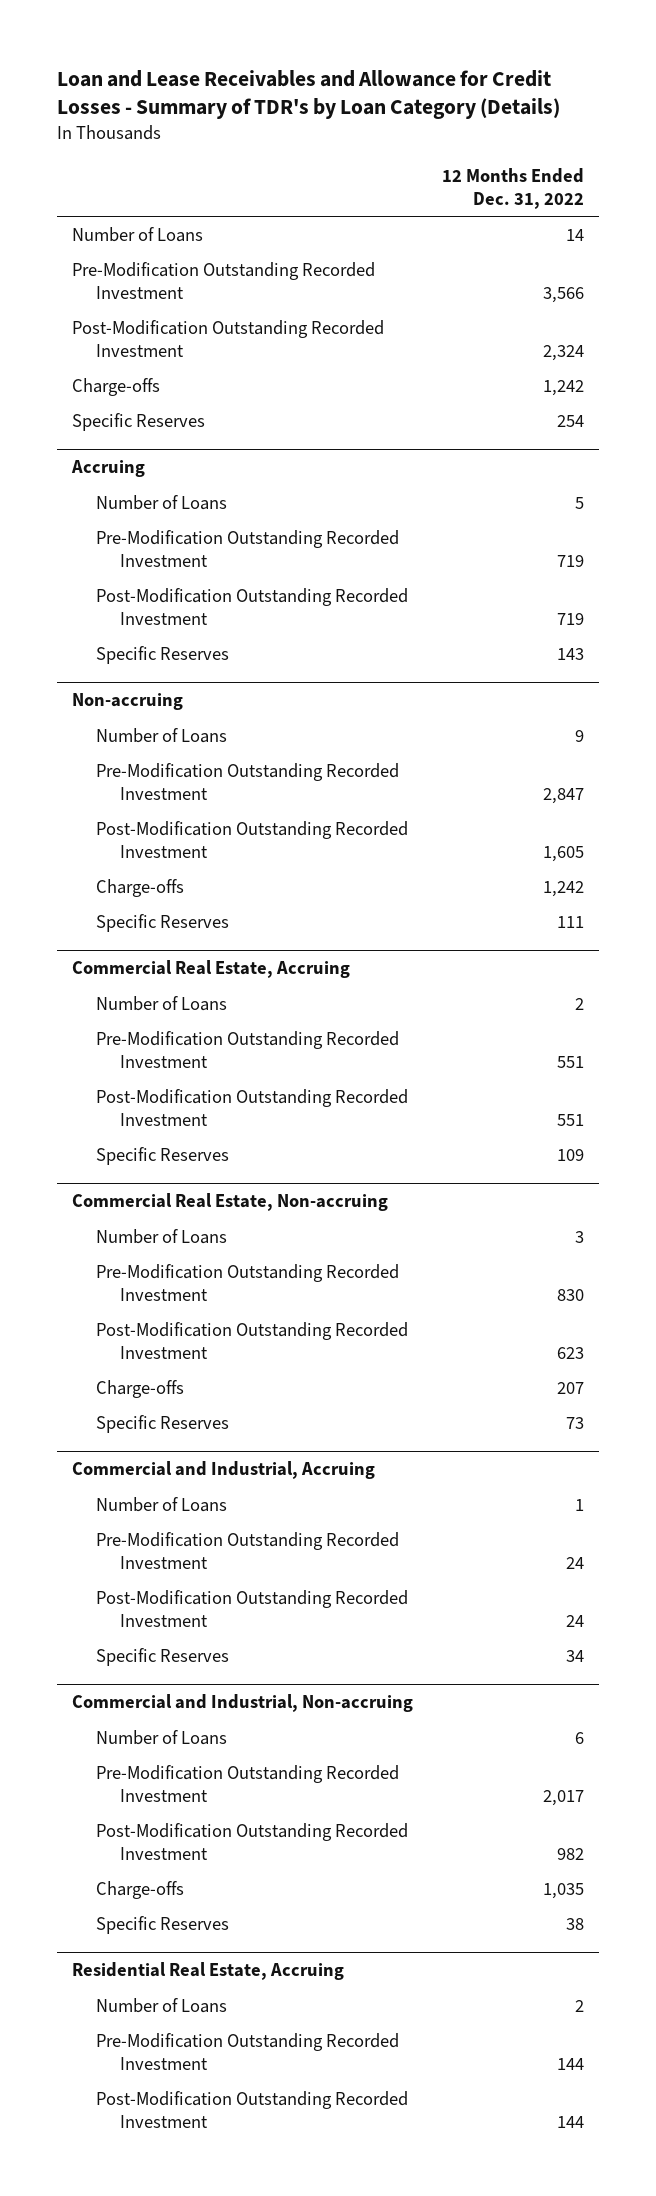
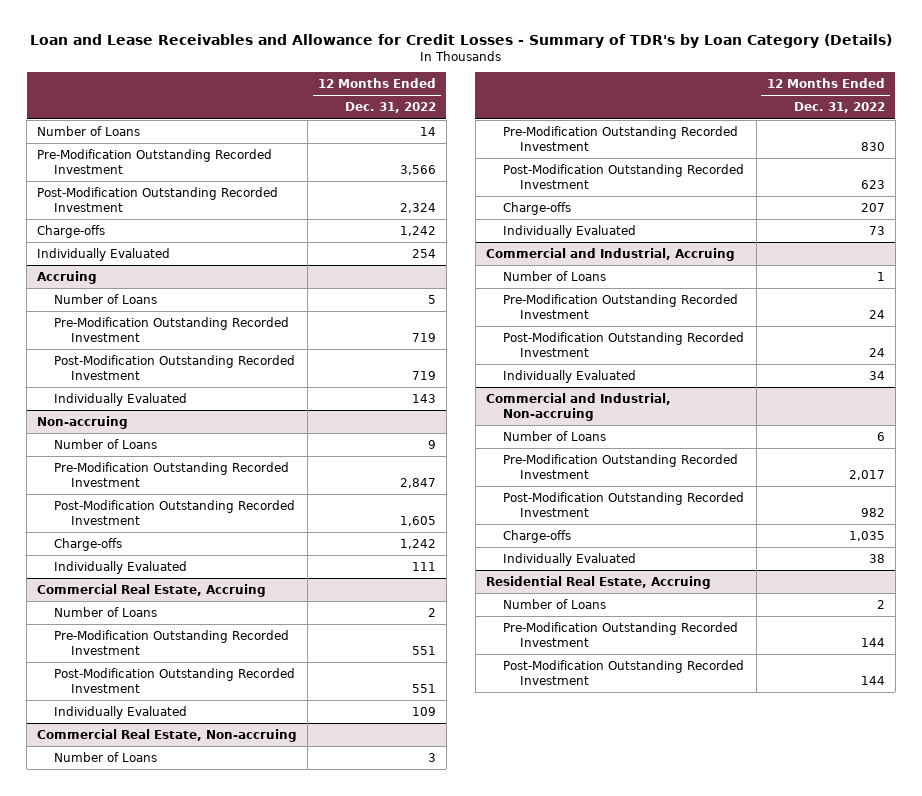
- Specific Reserves | 254
+ Individually Evaluated | 254
@ Accruing
- Specific Reserves | 143
+ Individually Evaluated | 143
@ Non-accruing
- Specific Reserves | 111
+ Individually Evaluated | 111
@ Commercial Real Estate, Accruing
- Specific Reserves | 109
+ Individually Evaluated | 109
@ Commercial Real Estate, Non-accruing
- Specific Reserves | 73
+ Individually Evaluated | 73
@ Commercial and Industrial, Accruing
- Specific Reserves | 34
+ Individually Evaluated | 34
@ Commercial and Industrial, Non-accruing
- Specific Reserves | 38
+ Individually Evaluated | 38

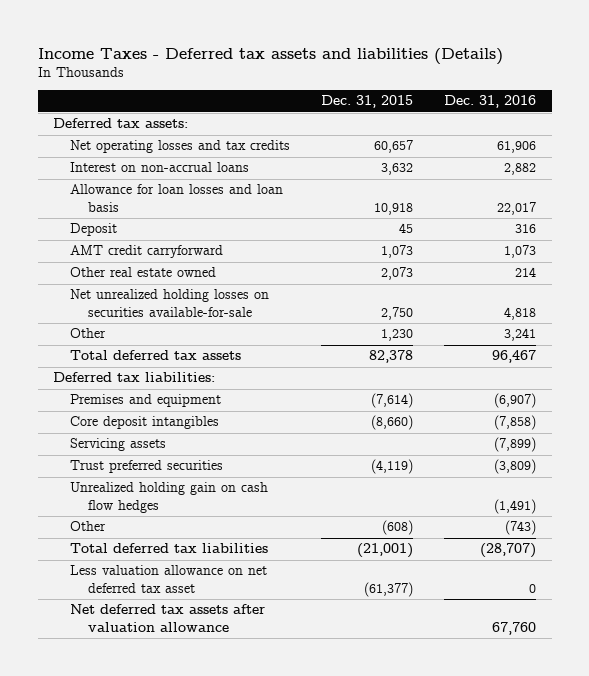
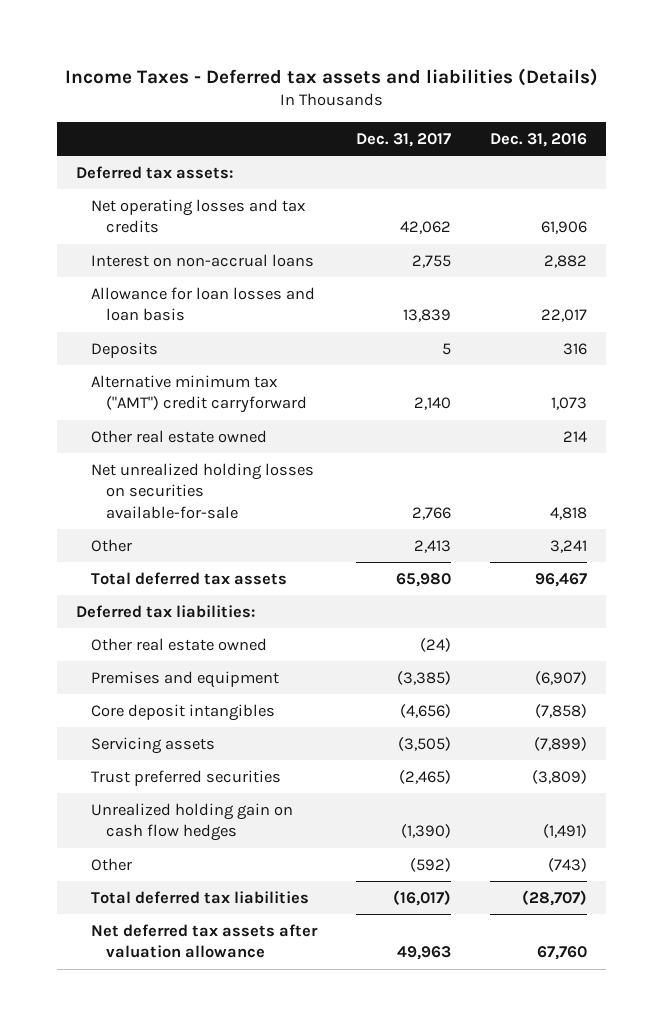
- | Dec. 31, 2015 | Dec. 31, 2016
+ | Dec. 31, 2017 | Dec. 31, 2016
- Deposit | 45 | 316
- AMT credit carryforward | 1,073 | 1,073
+ Deposits | 5 | 316
+ Alternative minimum tax ("AMT") credit carryforward | 2,140 | 1,073
+ Other real estate owned | (24) |
- Less valuation allowance on net deferred tax asset | (61,377) | 0

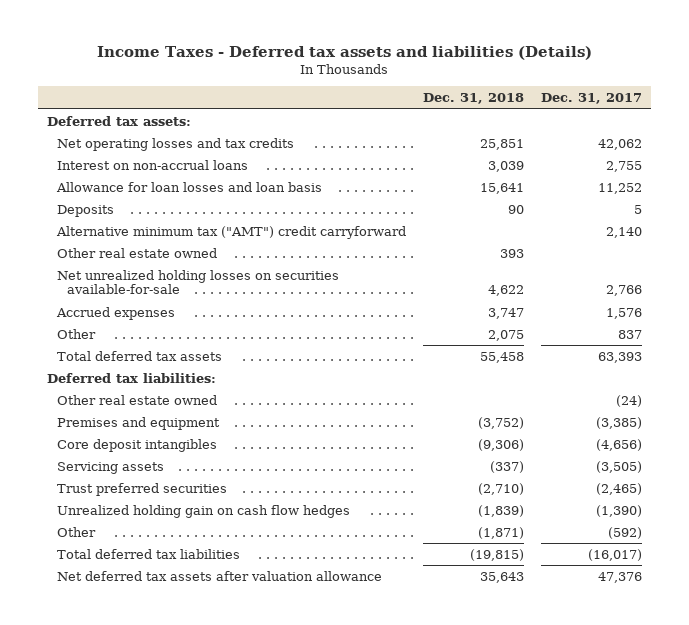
- | Dec. 31, 2017 | Dec. 31, 2016
+ | Dec. 31, 2018 | Dec. 31, 2017
- Allowance for loan losses and loan basis | 13,839 | 22,017
+ Allowance for loan losses and loan basis | 15,641 | 11,252
- Other | 2,413 | 3,241
- Total deferred tax assets | 65,980 | 96,467
+ Accrued expenses | 3,747 | 1,576
+ Other | 2,075 | 837
+ Total deferred tax assets | 55,458 | 63,393
- Net deferred tax assets after valuation allowance | 49,963 | 67,760
+ Net deferred tax assets after valuation allowance | 35,643 | 47,376

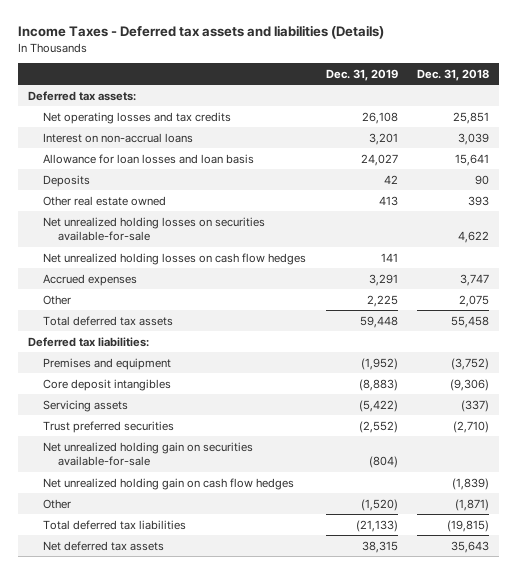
- | Dec. 31, 2018 | Dec. 31, 2017
+ | Dec. 31, 2019 | Dec. 31, 2018
- Alternative minimum tax ("AMT") credit carryforward | | 2,140
+ Net unrealized holding losses on cash flow hedges | 141 |
- Other real estate owned | | (24)
- Unrealized holding gain on cash flow hedges | (1,839) | (1,390)
+ Net unrealized holding gain on securities available-for-sale | (804) |
+ Net unrealized holding gain on cash flow hedges | | (1,839)
- Net deferred tax assets after valuation allowance | 35,643 | 47,376
+ Net deferred tax assets | 38,315 | 35,643

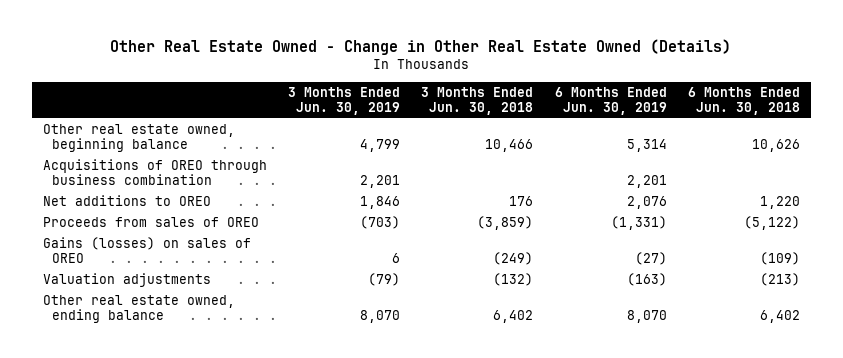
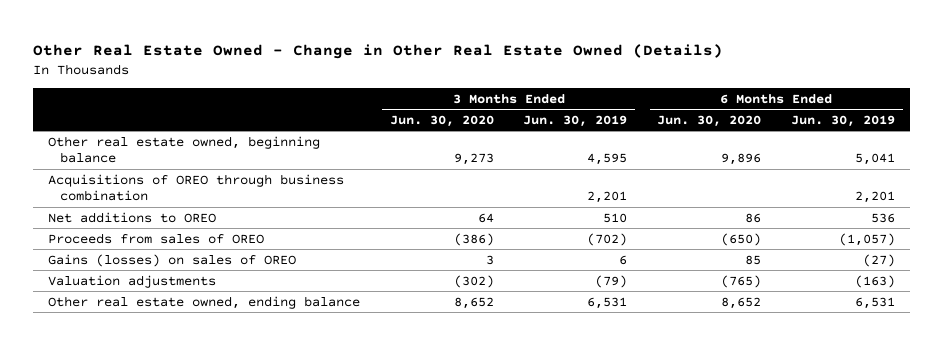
- | 3 Months Ended Jun. 30, 2019 | 3 Months Ended Jun. 30, 2018 | 6 Months Ended Jun. 30, 2019 | 6 Months Ended Jun. 30, 2018
+ | 3 Months Ended Jun. 30, 2020 | 3 Months Ended Jun. 30, 2019 | 6 Months Ended Jun. 30, 2020 | 6 Months Ended Jun. 30, 2019
- Other real estate owned, beginning balance | 4,799 | 10,466 | 5,314 | 10,626
+ Other real estate owned, beginning balance | 9,273 | 4,595 | 9,896 | 5,041
- Net additions to OREO | 1,846 | 176 | 2,076 | 1,220
- Proceeds from sales of OREO | (703) | (3,859) | (1,331) | (5,122)
+ Net additions to OREO | 64 | 510 | 86 | 536
+ Proceeds from sales of OREO | (386) | (702) | (650) | (1,057)
- Other real estate owned, ending balance | 8,070 | 6,402 | 8,070 | 6,402
+ Other real estate owned, ending balance | 8,652 | 6,531 | 8,652 | 6,531

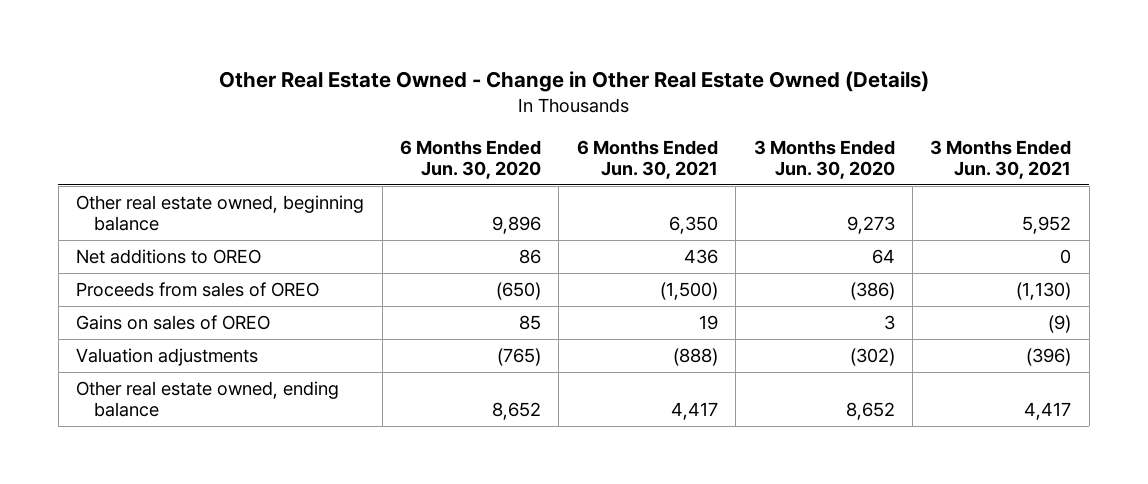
- | 3 Months Ended Jun. 30, 2020 | 3 Months Ended Jun. 30, 2019 | 6 Months Ended Jun. 30, 2020 | 6 Months Ended Jun. 30, 2019
+ | 6 Months Ended Jun. 30, 2020 | 6 Months Ended Jun. 30, 2021 | 3 Months Ended Jun. 30, 2020 | 3 Months Ended Jun. 30, 2021
- Acquisitions of OREO through business combination | | 2,201 | | 2,201
- Gains (losses) on sales of OREO | 3 | 6 | 85 | (27)
+ Gains on sales of OREO | 85 | 19 | 3 | (9)

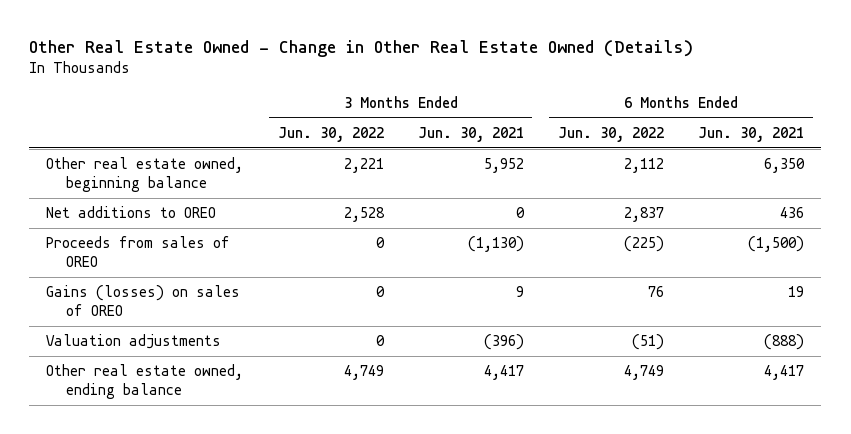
- | 6 Months Ended Jun. 30, 2020 | 6 Months Ended Jun. 30, 2021 | 3 Months Ended Jun. 30, 2020 | 3 Months Ended Jun. 30, 2021
+ | 3 Months Ended Jun. 30, 2022 | 3 Months Ended Jun. 30, 2021 | 6 Months Ended Jun. 30, 2022 | 6 Months Ended Jun. 30, 2021
- Gains on sales of OREO | 85 | 19 | 3 | (9)
+ Gains (losses) on sales of OREO | 0 | 9 | 76 | 19

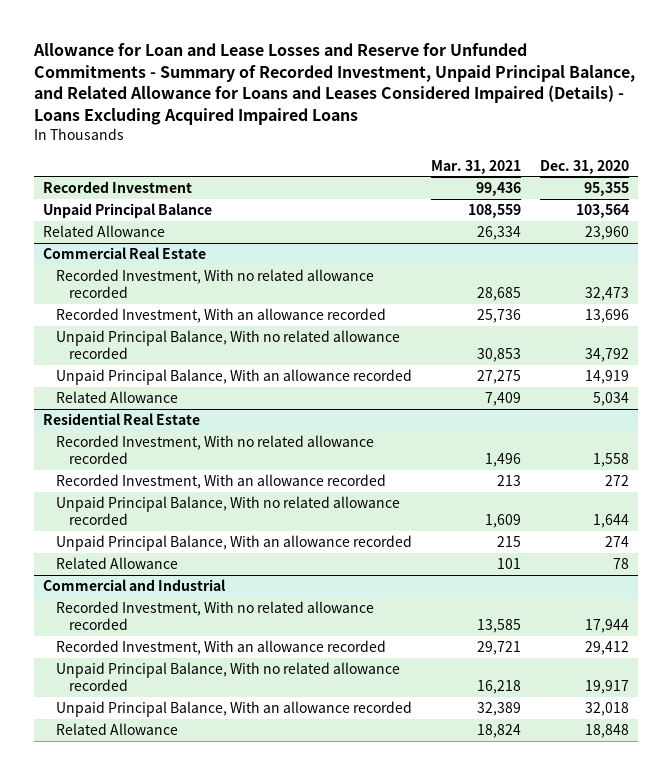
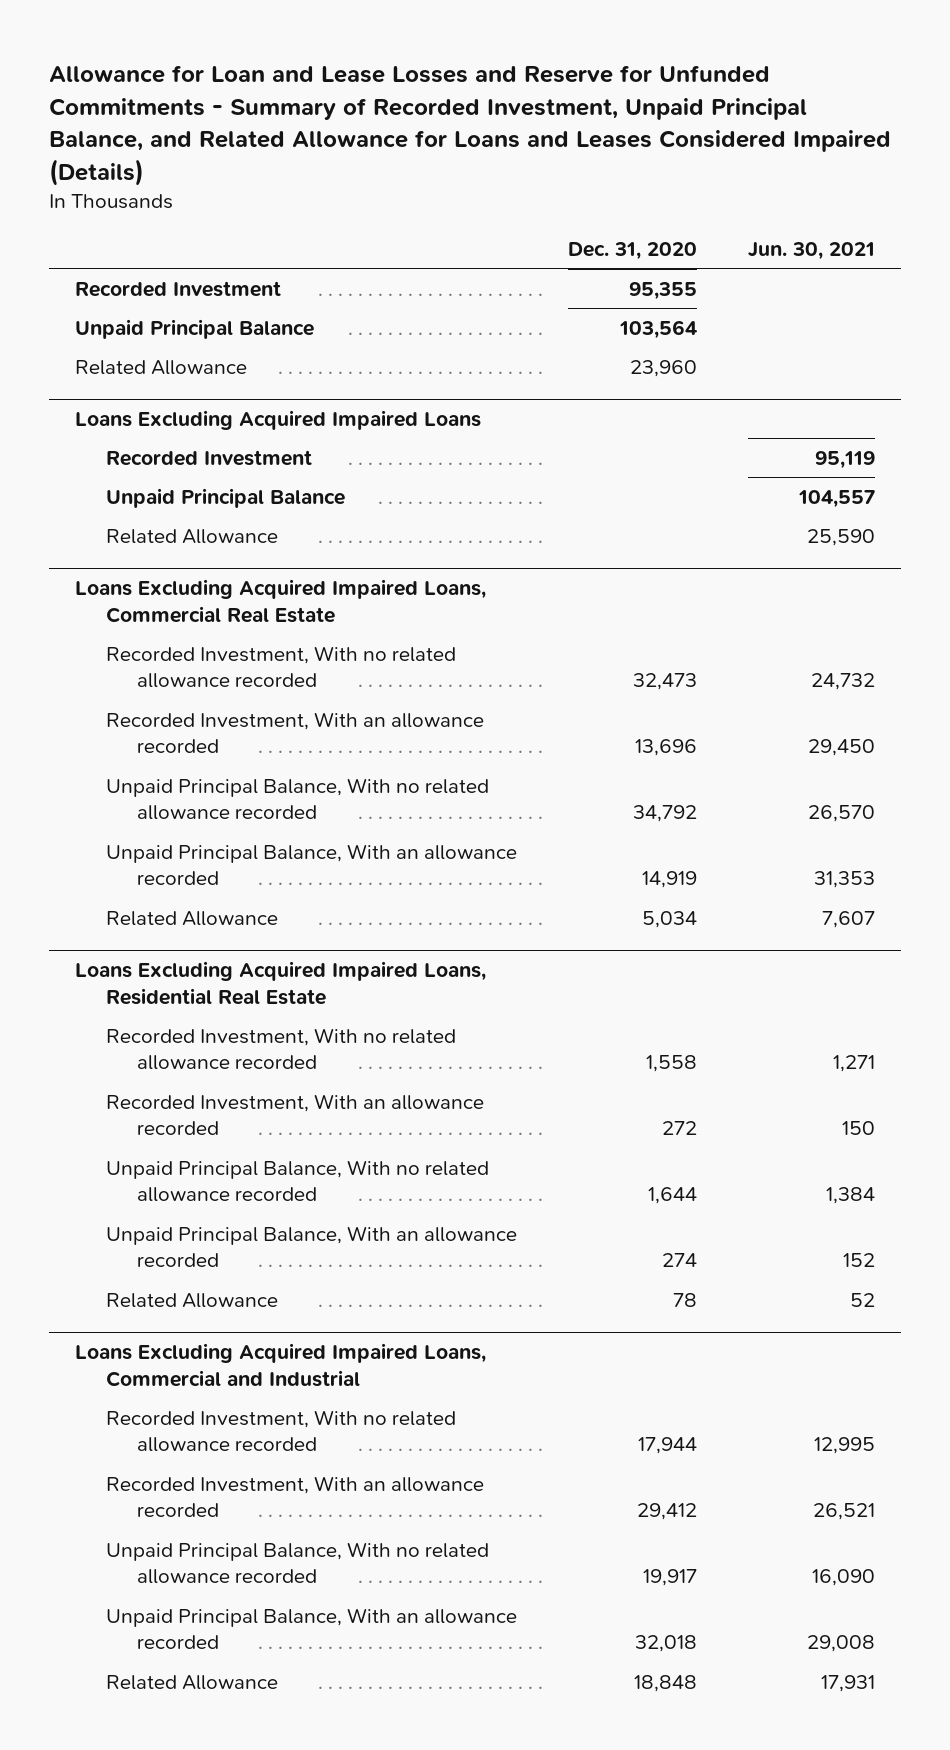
- Allowance for Loan and Lease Losses and Reserve for Unfunded Commitments - Summary of Recorded Investment, Unpaid Principal Balance, and Related Allowance for Loans and Leases Considered Impaired (Details) - Loans Excluding Acquired Impaired Loans
+ Allowance for Loan and Lease Losses and Reserve for Unfunded Commitments - Summary of Recorded Investment, Unpaid Principal Balance, and Related Allowance for Loans and Leases Considered Impaired (Details)
- | Mar. 31, 2021 | Dec. 31, 2020
+ | Dec. 31, 2020 | Jun. 30, 2021
- Commercial Real Estate
+ Loans Excluding Acquired Impaired Loans
+ Recorded Investment | | 95,119
+ Unpaid Principal Balance | | 104,557
+ Related Allowance | | 25,590
+ Loans Excluding Acquired Impaired Loans, Commercial Real Estate
- Residential Real Estate
+ Loans Excluding Acquired Impaired Loans, Residential Real Estate
- Commercial and Industrial
+ Loans Excluding Acquired Impaired Loans, Commercial and Industrial

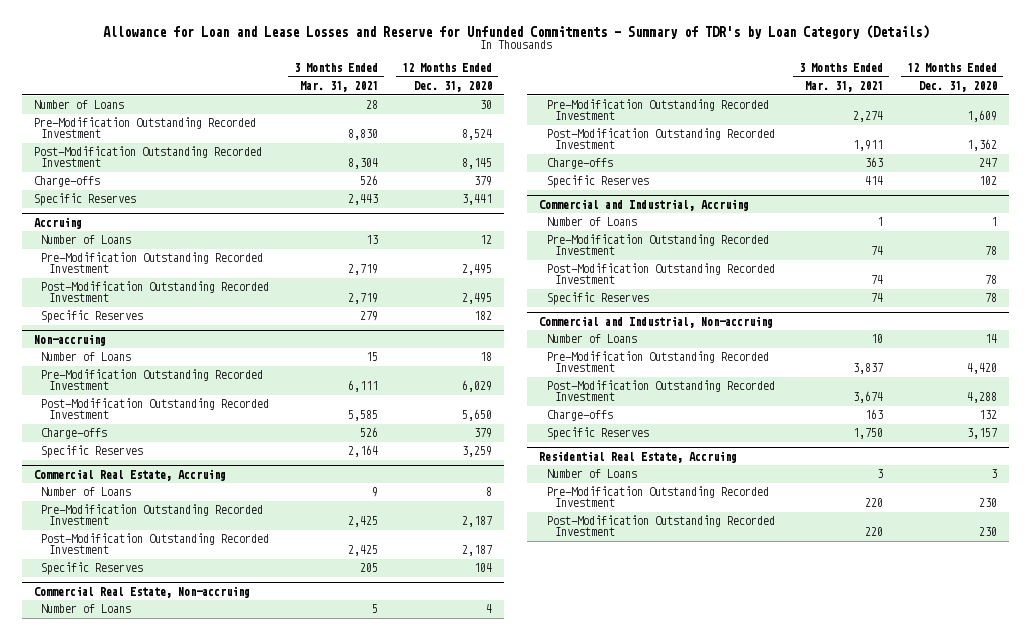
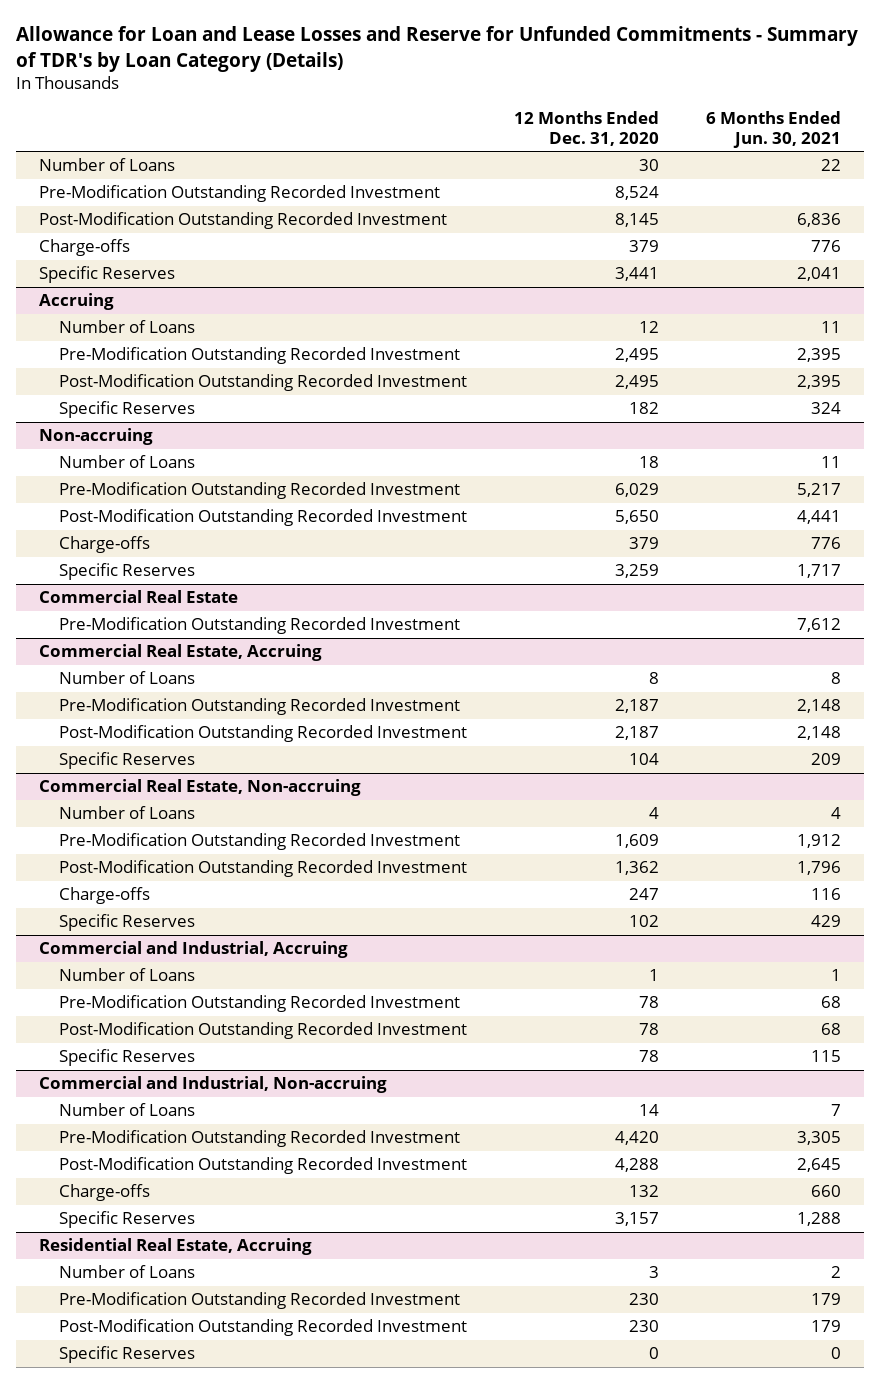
- | 3 Months Ended Mar. 31, 2021 | 12 Months Ended Dec. 31, 2020
+ | 12 Months Ended Dec. 31, 2020 | 6 Months Ended Jun. 30, 2021
+ Commercial Real Estate
+ Pre-Modification Outstanding Recorded Investment | | 7,612
@ Residential Real Estate, Accruing
+ Specific Reserves | 0 | 0

